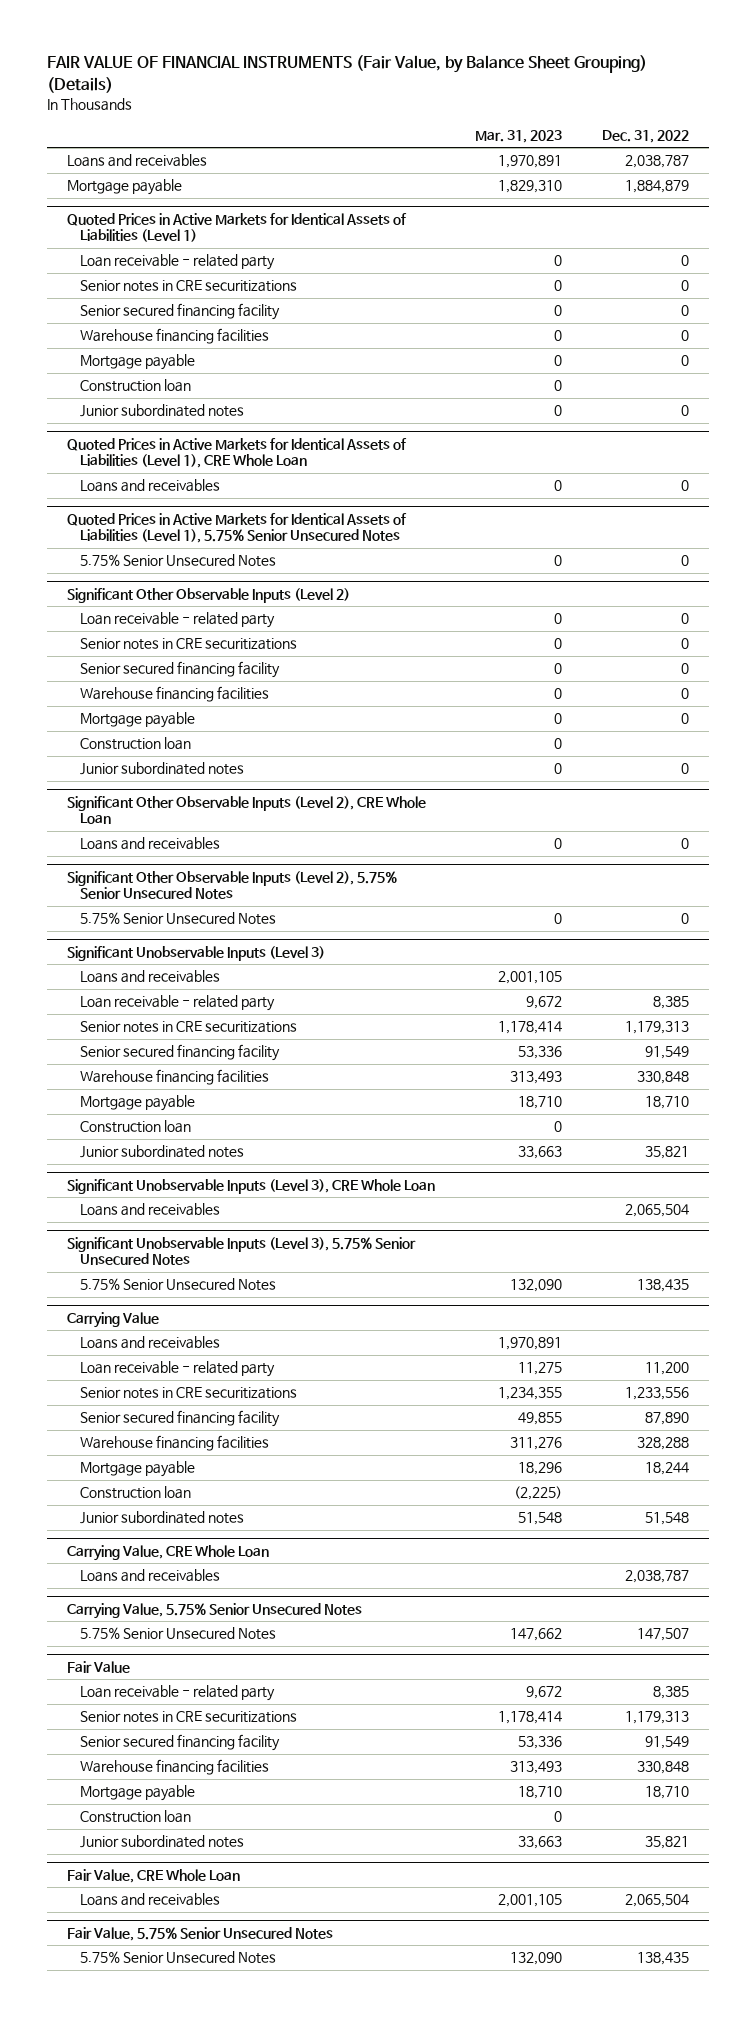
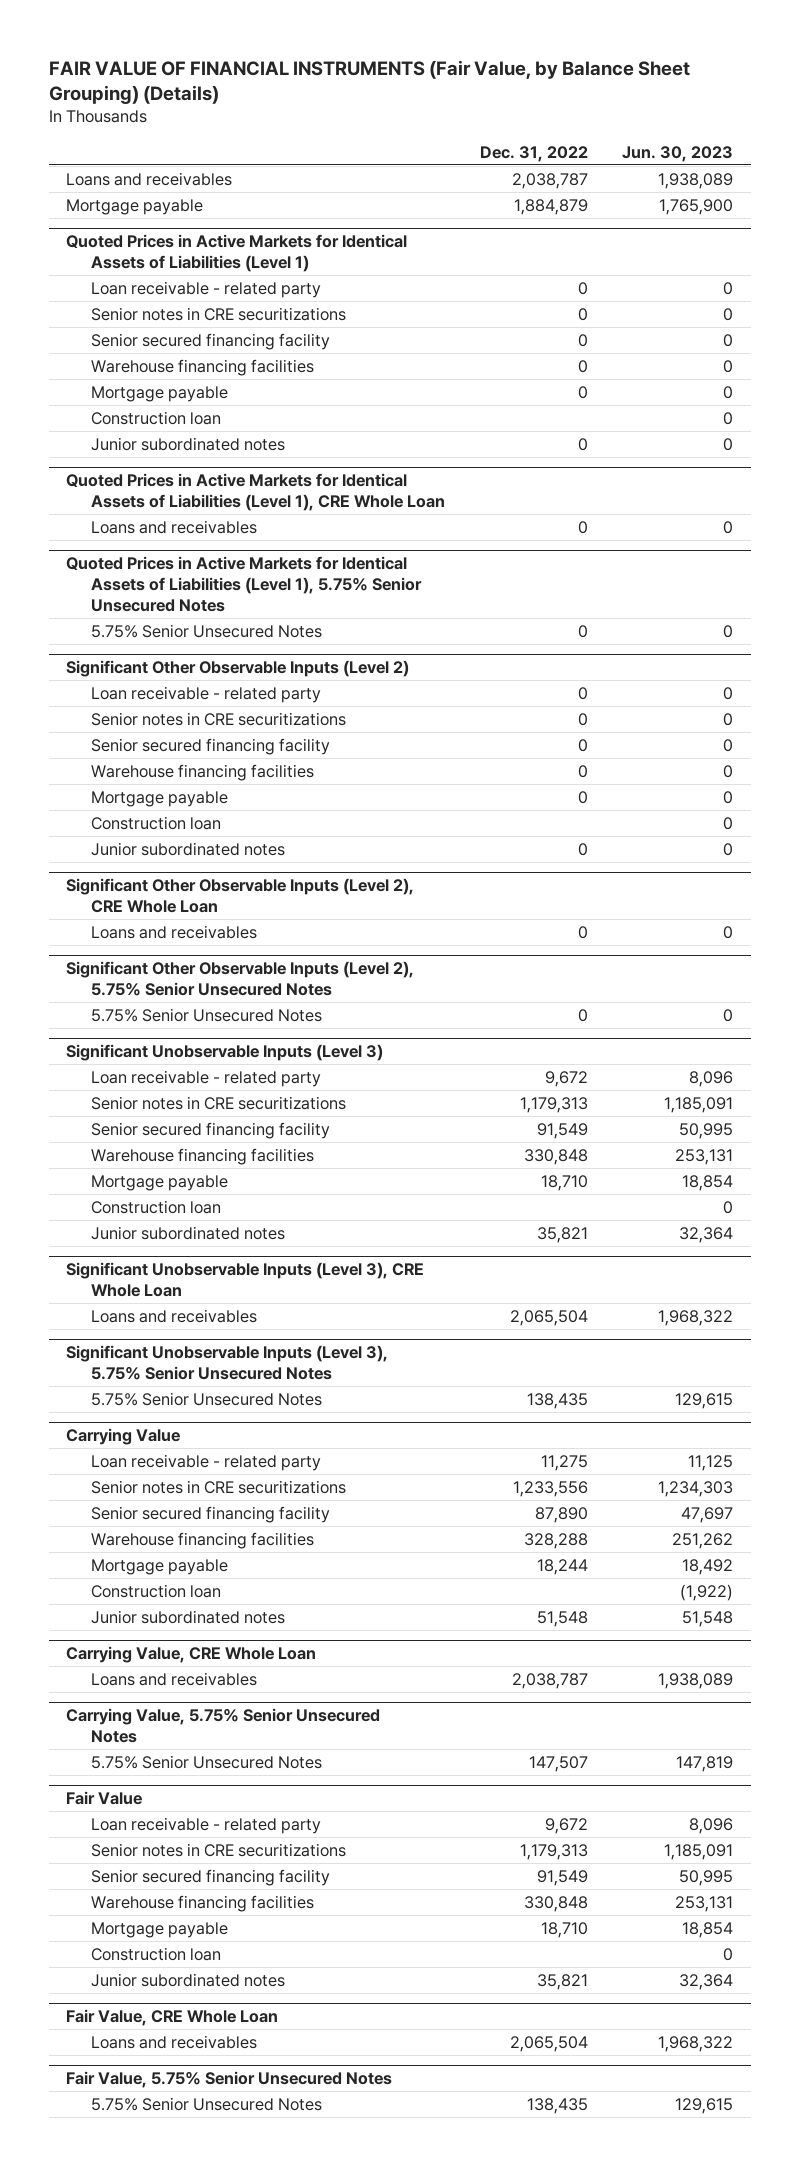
- | Mar. 31, 2023 | Dec. 31, 2022
+ | Dec. 31, 2022 | Jun. 30, 2023
@ Significant Unobservable Inputs (Level 3)
- Loans and receivables | 2,001,105 |
- Loan receivable - related party | 9,672 | 8,385
+ Loan receivable - related party | 9,672 | 8,096
@ Carrying Value
- Loans and receivables | 1,970,891 |
- Loan receivable - related party | 11,275 | 11,200
+ Loan receivable - related party | 11,275 | 11,125
@ Fair Value
- Loan receivable - related party | 9,672 | 8,385
+ Loan receivable - related party | 9,672 | 8,096

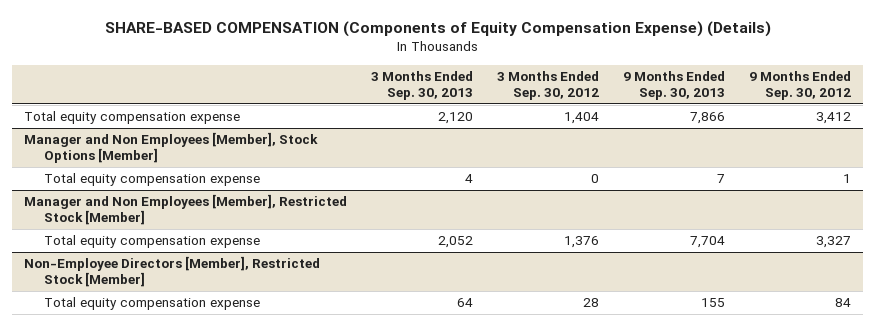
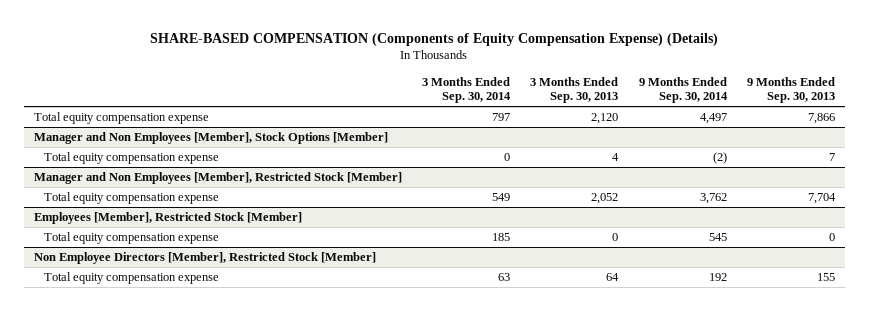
- | 3 Months Ended Sep. 30, 2013 | 3 Months Ended Sep. 30, 2012 | 9 Months Ended Sep. 30, 2013 | 9 Months Ended Sep. 30, 2012
+ | 3 Months Ended Sep. 30, 2014 | 3 Months Ended Sep. 30, 2013 | 9 Months Ended Sep. 30, 2014 | 9 Months Ended Sep. 30, 2013
- Non-Employee Directors [Member], Restricted Stock [Member]
+ Employees [Member], Restricted Stock [Member]
+ Total equity compensation expense | 185 | 0 | 545 | 0
+ Non Employee Directors [Member], Restricted Stock [Member]

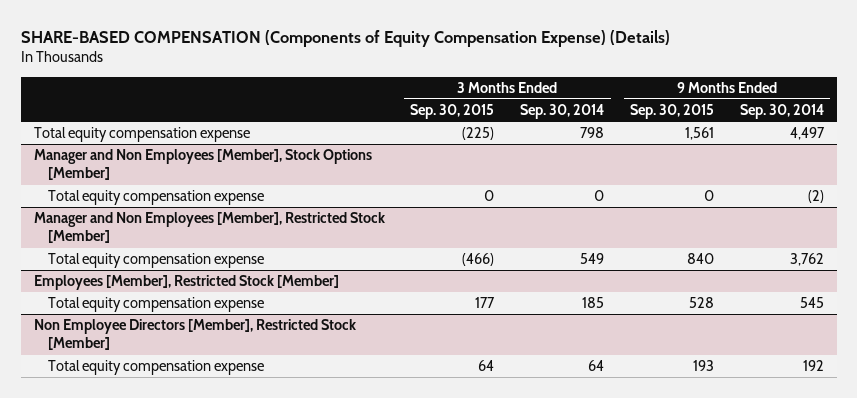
- | 3 Months Ended Sep. 30, 2014 | 3 Months Ended Sep. 30, 2013 | 9 Months Ended Sep. 30, 2014 | 9 Months Ended Sep. 30, 2013
+ | 3 Months Ended Sep. 30, 2015 | 3 Months Ended Sep. 30, 2014 | 9 Months Ended Sep. 30, 2015 | 9 Months Ended Sep. 30, 2014
- Total equity compensation expense | 797 | 2,120 | 4,497 | 7,866
+ Total equity compensation expense | (225) | 798 | 1,561 | 4,497
@ Non Employee Directors [Member], Restricted Stock [Member]
- Total equity compensation expense | 63 | 64 | 192 | 155
+ Total equity compensation expense | 64 | 64 | 193 | 192

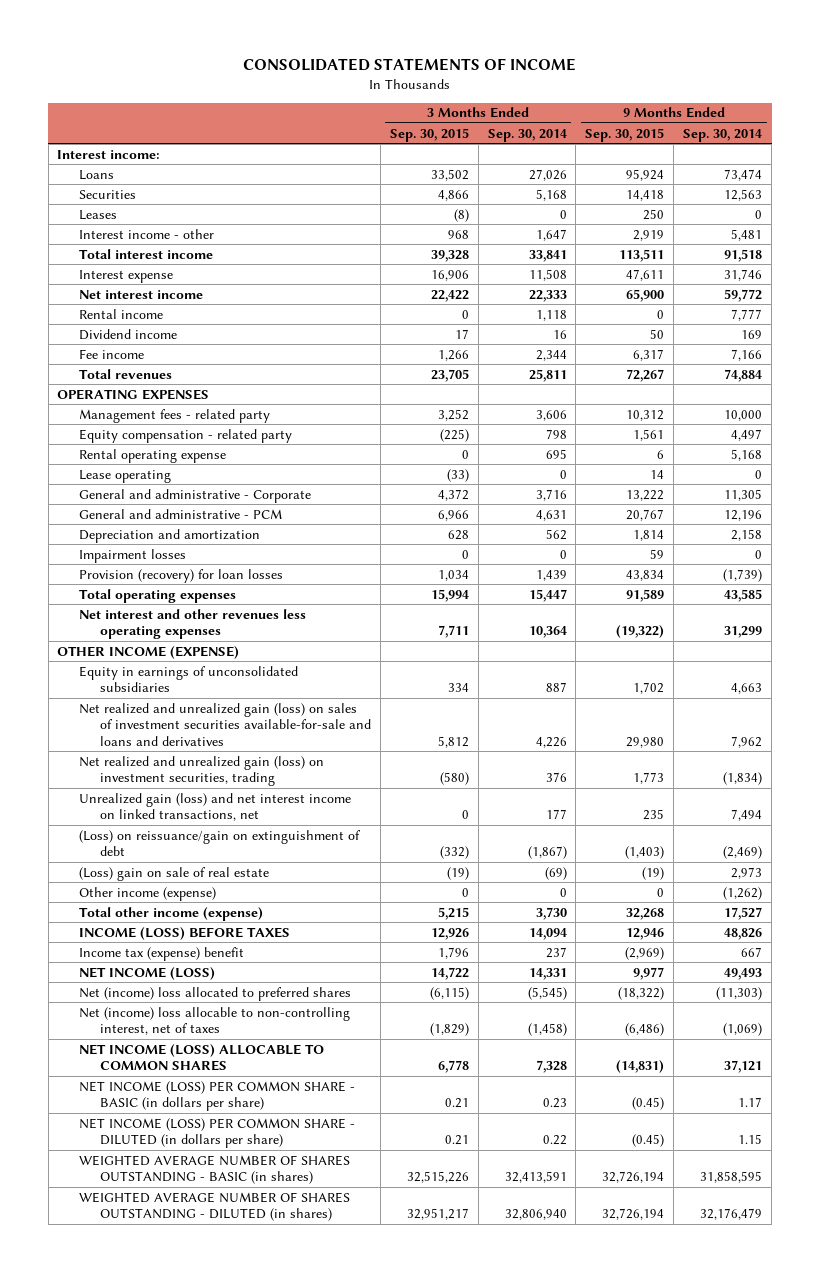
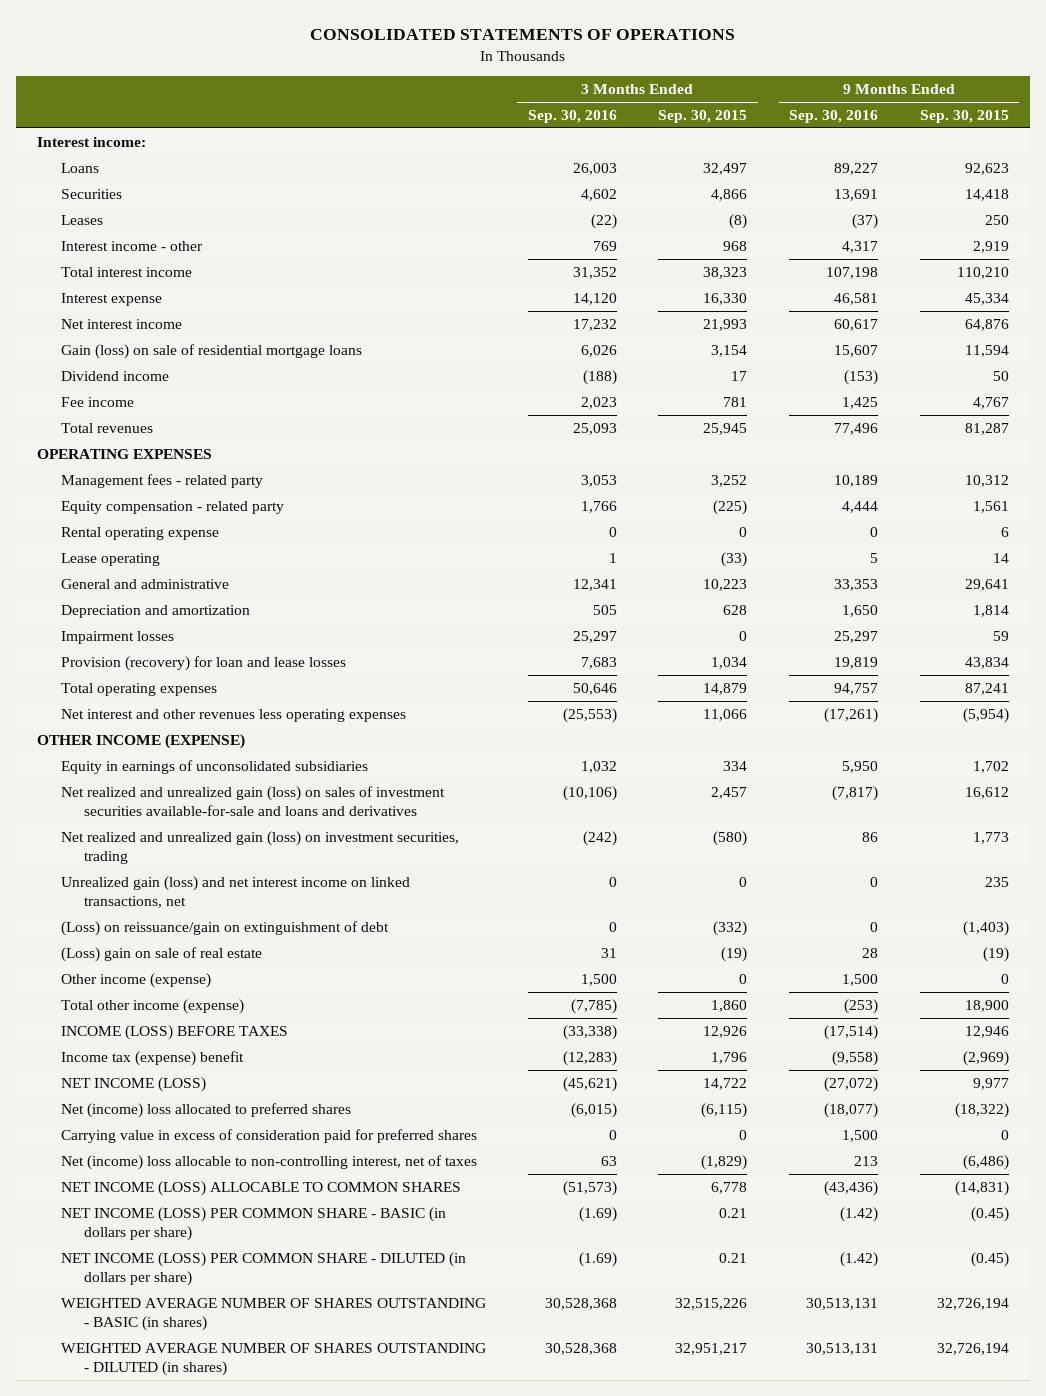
- CONSOLIDATED STATEMENTS OF INCOME
+ CONSOLIDATED STATEMENTS OF OPERATIONS
- | 3 Months Ended Sep. 30, 2015 | 3 Months Ended Sep. 30, 2014 | 9 Months Ended Sep. 30, 2015 | 9 Months Ended Sep. 30, 2014
+ | 3 Months Ended Sep. 30, 2016 | 3 Months Ended Sep. 30, 2015 | 9 Months Ended Sep. 30, 2016 | 9 Months Ended Sep. 30, 2015
- Loans | 33,502 | 27,026 | 95,924 | 73,474
+ Loans | 26,003 | 32,497 | 89,227 | 92,623
- Total interest income | 39,328 | 33,841 | 113,511 | 91,518
- Interest expense | 16,906 | 11,508 | 47,611 | 31,746
- Net interest income | 22,422 | 22,333 | 65,900 | 59,772
- Rental income | 0 | 1,118 | 0 | 7,777
+ Total interest income | 31,352 | 38,323 | 107,198 | 110,210
+ Interest expense | 14,120 | 16,330 | 46,581 | 45,334
+ Net interest income | 17,232 | 21,993 | 60,617 | 64,876
+ Gain (loss) on sale of residential mortgage loans | 6,026 | 3,154 | 15,607 | 11,594
- Fee income | 1,266 | 2,344 | 6,317 | 7,166
- Total revenues | 23,705 | 25,811 | 72,267 | 74,884
+ Fee income | 2,023 | 781 | 1,425 | 4,767
+ Total revenues | 25,093 | 25,945 | 77,496 | 81,287
- General and administrative - Corporate | 4,372 | 3,716 | 13,222 | 11,305
- General and administrative - PCM | 6,966 | 4,631 | 20,767 | 12,196
+ General and administrative | 12,341 | 10,223 | 33,353 | 29,641
- Provision (recovery) for loan losses | 1,034 | 1,439 | 43,834 | (1,739)
- Total operating expenses | 15,994 | 15,447 | 91,589 | 43,585
- Net interest and other revenues less operating expenses | 7,711 | 10,364 | (19,322) | 31,299
+ Provision (recovery) for loan and lease losses | 7,683 | 1,034 | 19,819 | 43,834
+ Total operating expenses | 50,646 | 14,879 | 94,757 | 87,241
+ Net interest and other revenues less operating expenses | (25,553) | 11,066 | (17,261) | (5,954)
- Net realized and unrealized gain (loss) on sales of investment securities available-for-sale and loans and derivatives | 5,812 | 4,226 | 29,980 | 7,962
+ Net realized and unrealized gain (loss) on sales of investment securities available-for-sale and loans and derivatives | (10,106) | 2,457 | (7,817) | 16,612
- Total other income (expense) | 5,215 | 3,730 | 32,268 | 17,527
+ Total other income (expense) | (7,785) | 1,860 | (253) | 18,900
+ Carrying value in excess of consideration paid for preferred shares | 0 | 0 | 1,500 | 0

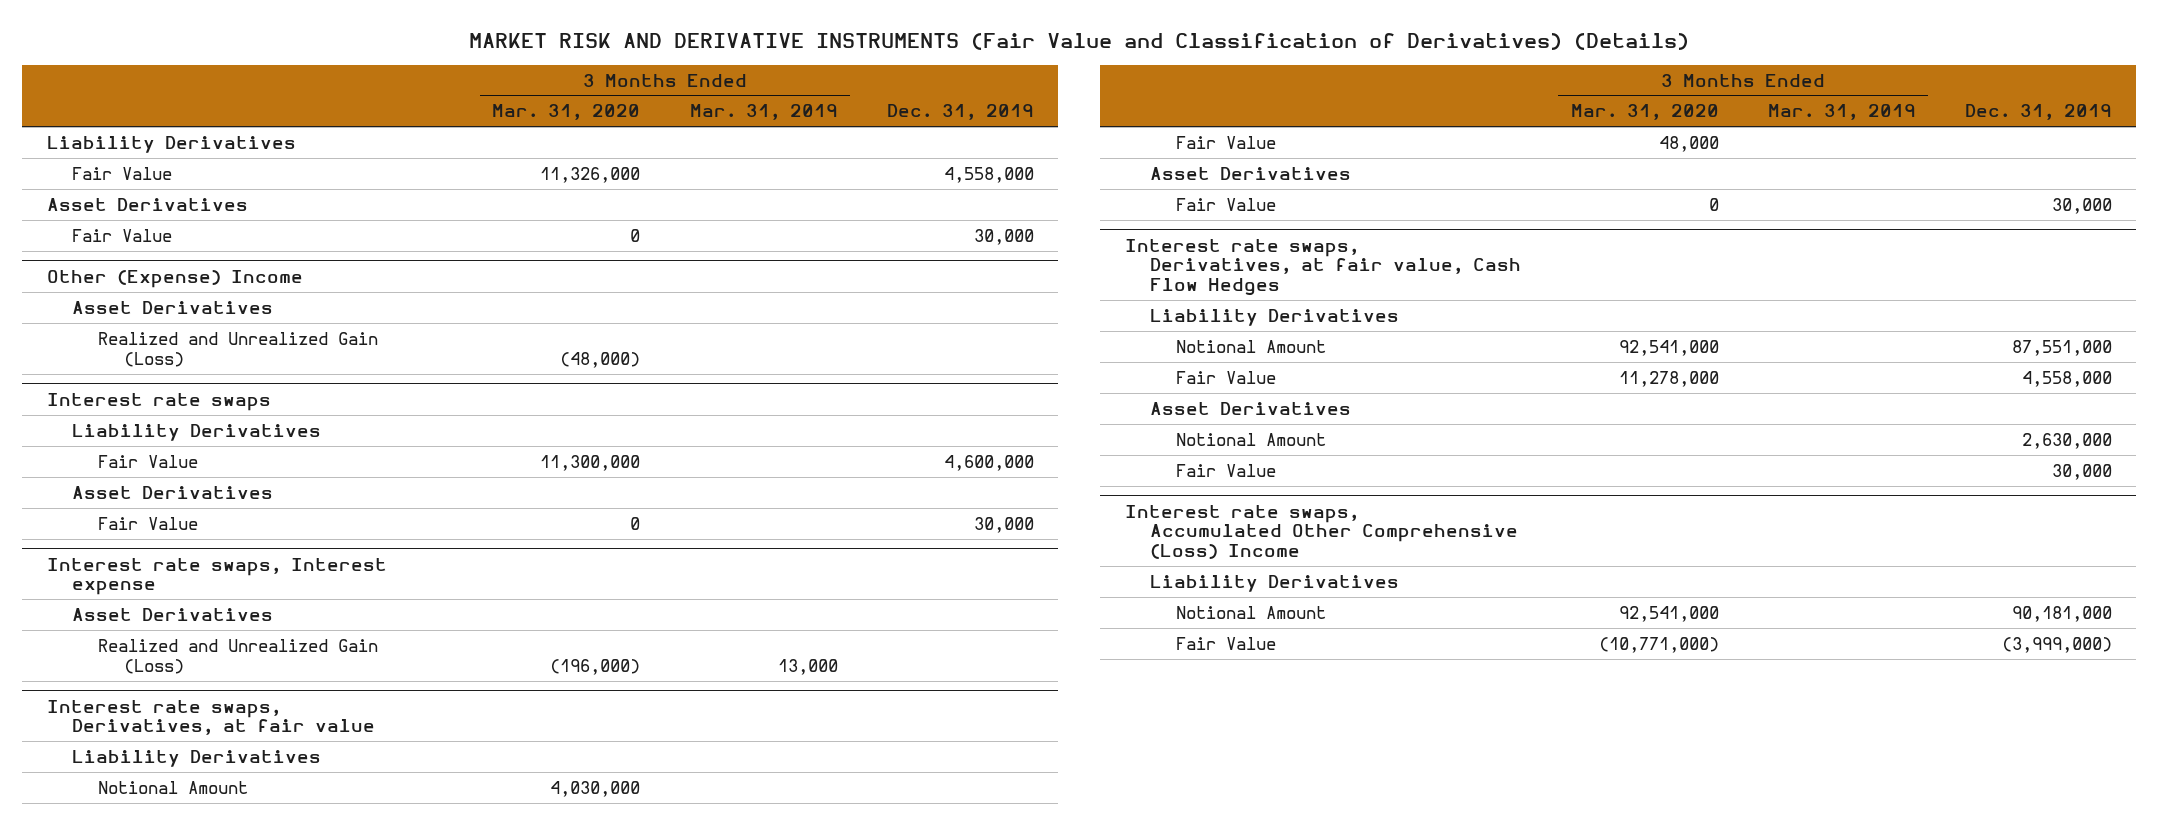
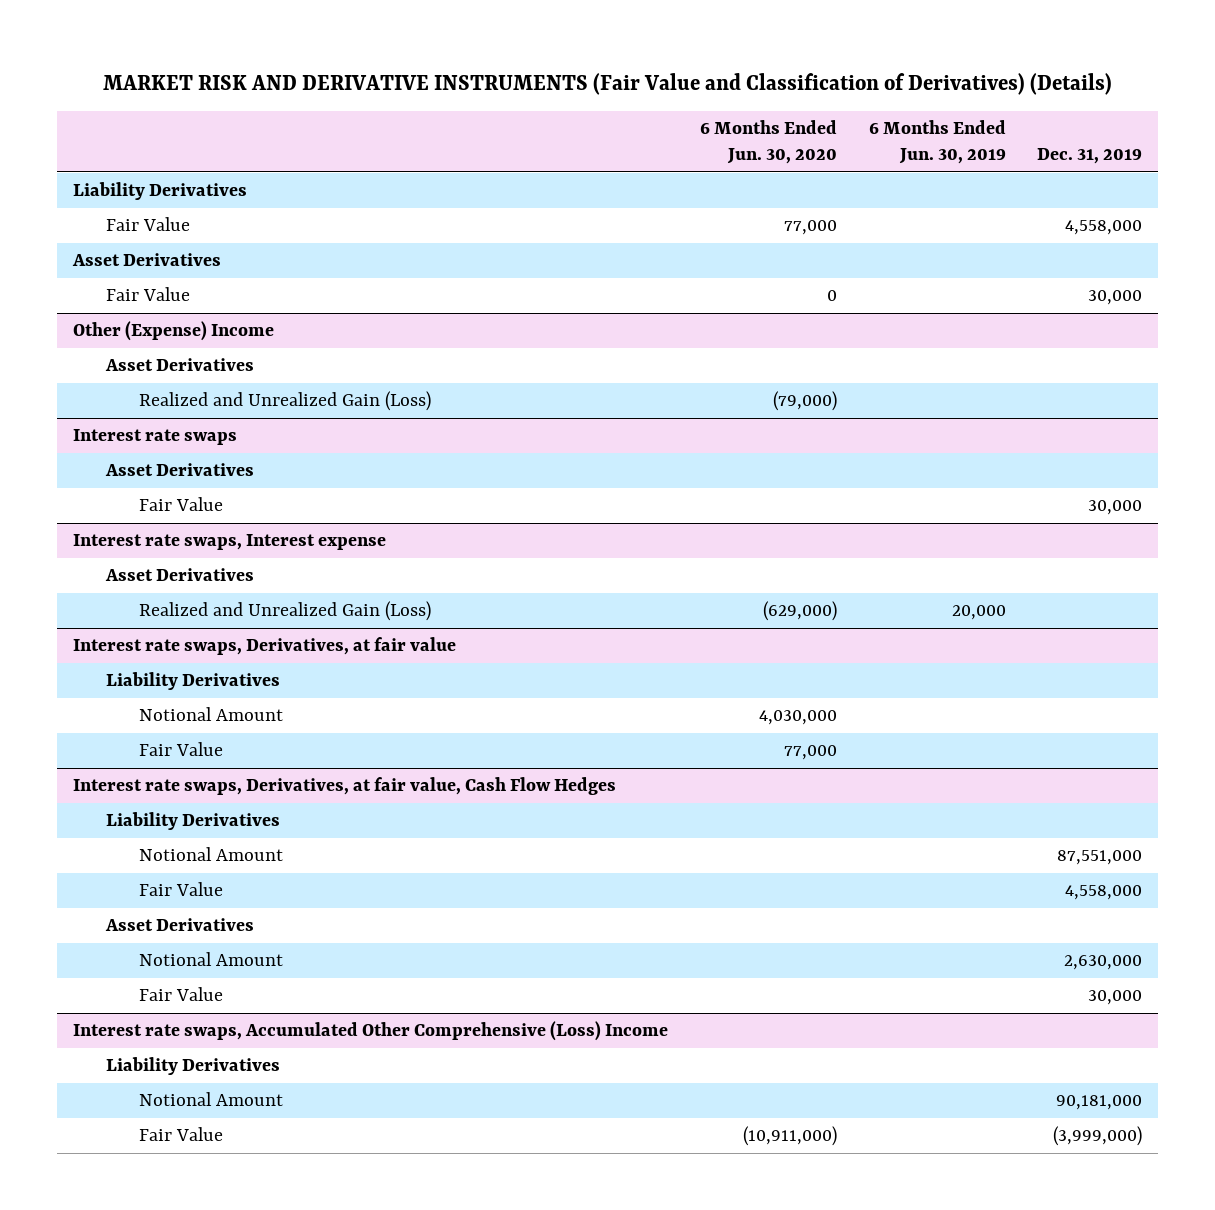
- | 3 Months Ended Mar. 31, 2020 | 3 Months Ended Mar. 31, 2019 | Dec. 31, 2019
+ | 6 Months Ended Jun. 30, 2020 | 6 Months Ended Jun. 30, 2019 | Dec. 31, 2019
@ Interest rate swaps
- Liability Derivatives
- Fair Value | 11,300,000 | | 4,600,000
@ Interest rate swaps, Derivatives, at fair value
- Asset Derivatives
- Fair Value | 0 | | 30,000

